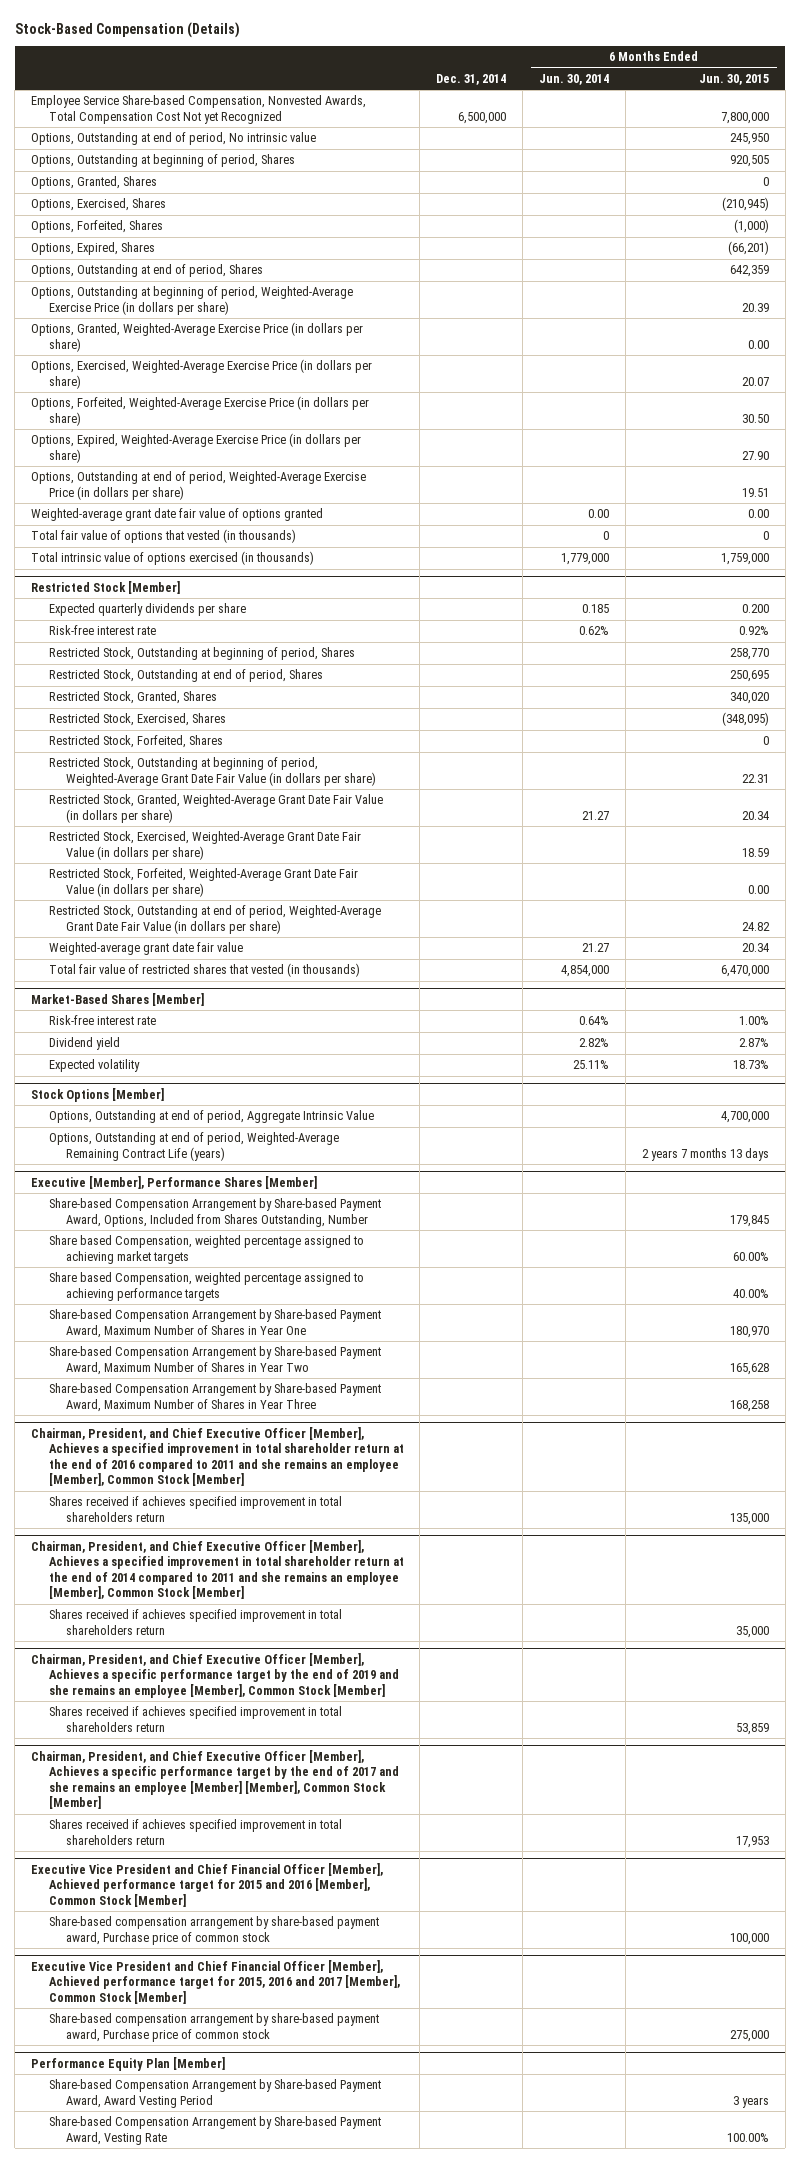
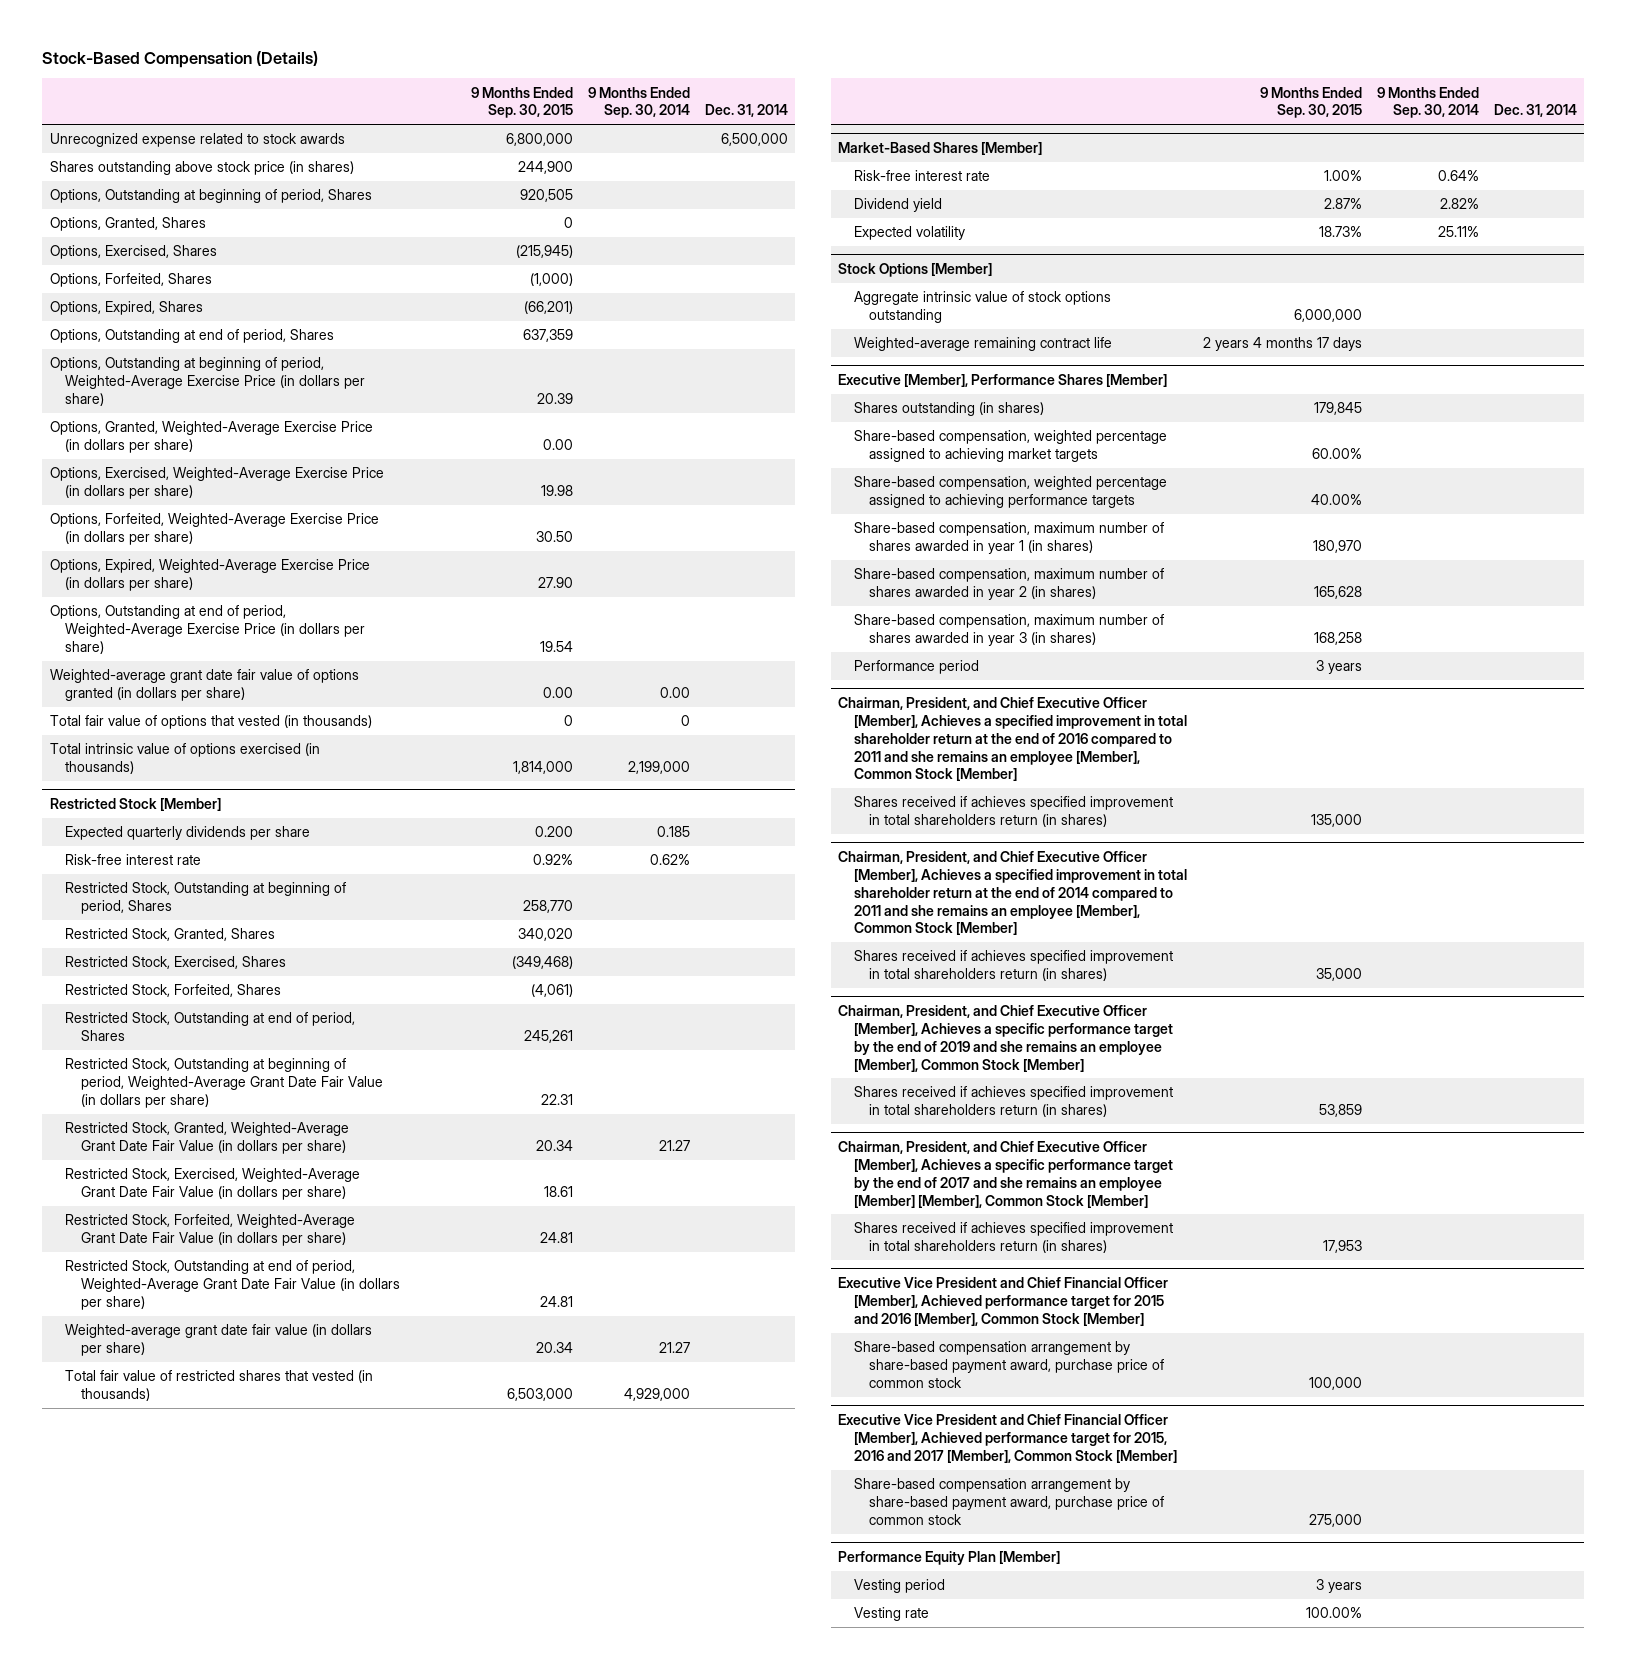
- | Dec. 31, 2014 | 6 Months Ended Jun. 30, 2014 | 6 Months Ended Jun. 30, 2015
+ | 9 Months Ended Sep. 30, 2015 | 9 Months Ended Sep. 30, 2014 | Dec. 31, 2014
- Employee Service Share-based Compensation, Nonvested Awards, Total Compensation Cost Not yet Recognized | 6,500,000 | | 7,800,000
- Options, Outstanding at end of period, No intrinsic value | | | 245,950
+ Unrecognized expense related to stock awards | 6,800,000 | | 6,500,000
+ Shares outstanding above stock price (in shares) | 244,900 | |
- Weighted-average grant date fair value of options granted | | 0.00 | 0.00
+ Weighted-average grant date fair value of options granted (in dollars per share) | 0.00 | 0.00 |
@ Restricted Stock [Member]
moved down: Restricted Stock, Outstanding at end of period, Shares | 245,261 | |
- Weighted-average grant date fair value | | 21.27 | 20.34
+ Weighted-average grant date fair value (in dollars per share) | 20.34 | 21.27 |
@ Stock Options [Member]
- Options, Outstanding at end of period, Aggregate Intrinsic Value | | | 4,700,000
- Options, Outstanding at end of period, Weighted-Average Remaining Contract Life (years) | | | 2 years 7 months 13 days
+ Aggregate intrinsic value of stock options outstanding | 6,000,000 | |
+ Weighted-average remaining contract life | 2 years 4 months 17 days | |
@ Executive [Member], Performance Shares [Member]
- Share-based Compensation Arrangement by Share-based Payment Award, Options, Included from Shares Outstanding, Number | | | 179,845
- Share based Compensation, weighted percentage assigned to achieving market targets | | | 60.00%
- Share based Compensation, weighted percentage assigned to achieving performance targets | | | 40.00%
- Share-based Compensation Arrangement by Share-based Payment Award, Maximum Number of Shares in Year One | | | 180,970
- Share-based Compensation Arrangement by Share-based Payment Award, Maximum Number of Shares in Year Two | | | 165,628
- Share-based Compensation Arrangement by Share-based Payment Award, Maximum Number of Shares in Year Three | | | 168,258
+ Shares outstanding (in shares) | 179,845 | |
+ Share-based compensation, weighted percentage assigned to achieving market targets | 60.00% | |
+ Share-based compensation, weighted percentage assigned to achieving performance targets | 40.00% | |
+ Share-based compensation, maximum number of shares awarded in year 1 (in shares) | 180,970 | |
+ Share-based compensation, maximum number of shares awarded in year 2 (in shares) | 165,628 | |
+ Share-based compensation, maximum number of shares awarded in year 3 (in shares) | 168,258 | |
+ Performance period | 3 years | |
@ Chairman, President, and Chief Executive Officer [Member], Achieves a specified improvement in total shareholder return at the end of 2016 compared to 2011 and she remains an employee [Member], Common Stock [Member]
- Shares received if achieves specified improvement in total shareholders return | | | 135,000
+ Shares received if achieves specified improvement in total shareholders return (in shares) | 135,000 | |
@ Chairman, President, and Chief Executive Officer [Member], Achieves a specified improvement in total shareholder return at the end of 2014 compared to 2011 and she remains an employee [Member], Common Stock [Member]
- Shares received if achieves specified improvement in total shareholders return | | | 35,000
+ Shares received if achieves specified improvement in total shareholders return (in shares) | 35,000 | |
@ Chairman, President, and Chief Executive Officer [Member], Achieves a specific performance target by the end of 2019 and she remains an employee [Member], Common Stock [Member]
- Shares received if achieves specified improvement in total shareholders return | | | 53,859
+ Shares received if achieves specified improvement in total shareholders return (in shares) | 53,859 | |
@ Chairman, President, and Chief Executive Officer [Member], Achieves a specific performance target by the end of 2017 and she remains an employee [Member] [Member], Common Stock [Member]
- Shares received if achieves specified improvement in total shareholders return | | | 17,953
+ Shares received if achieves specified improvement in total shareholders return (in shares) | 17,953 | |
@ Executive Vice President and Chief Financial Officer [Member], Achieved performance target for 2015 and 2016 [Member], Common Stock [Member]
- Share-based compensation arrangement by share-based payment award, Purchase price of common stock | | | 100,000
+ Share-based compensation arrangement by share-based payment award, purchase price of common stock | 100,000 | |
@ Executive Vice President and Chief Financial Officer [Member], Achieved performance target for 2015, 2016 and 2017 [Member], Common Stock [Member]
- Share-based compensation arrangement by share-based payment award, Purchase price of common stock | | | 275,000
+ Share-based compensation arrangement by share-based payment award, purchase price of common stock | 275,000 | |
@ Performance Equity Plan [Member]
- Share-based Compensation Arrangement by Share-based Payment Award, Award Vesting Period | | | 3 years
- Share-based Compensation Arrangement by Share-based Payment Award, Vesting Rate | | | 100.00%
+ Vesting period | 3 years | |
+ Vesting rate | 100.00% | |

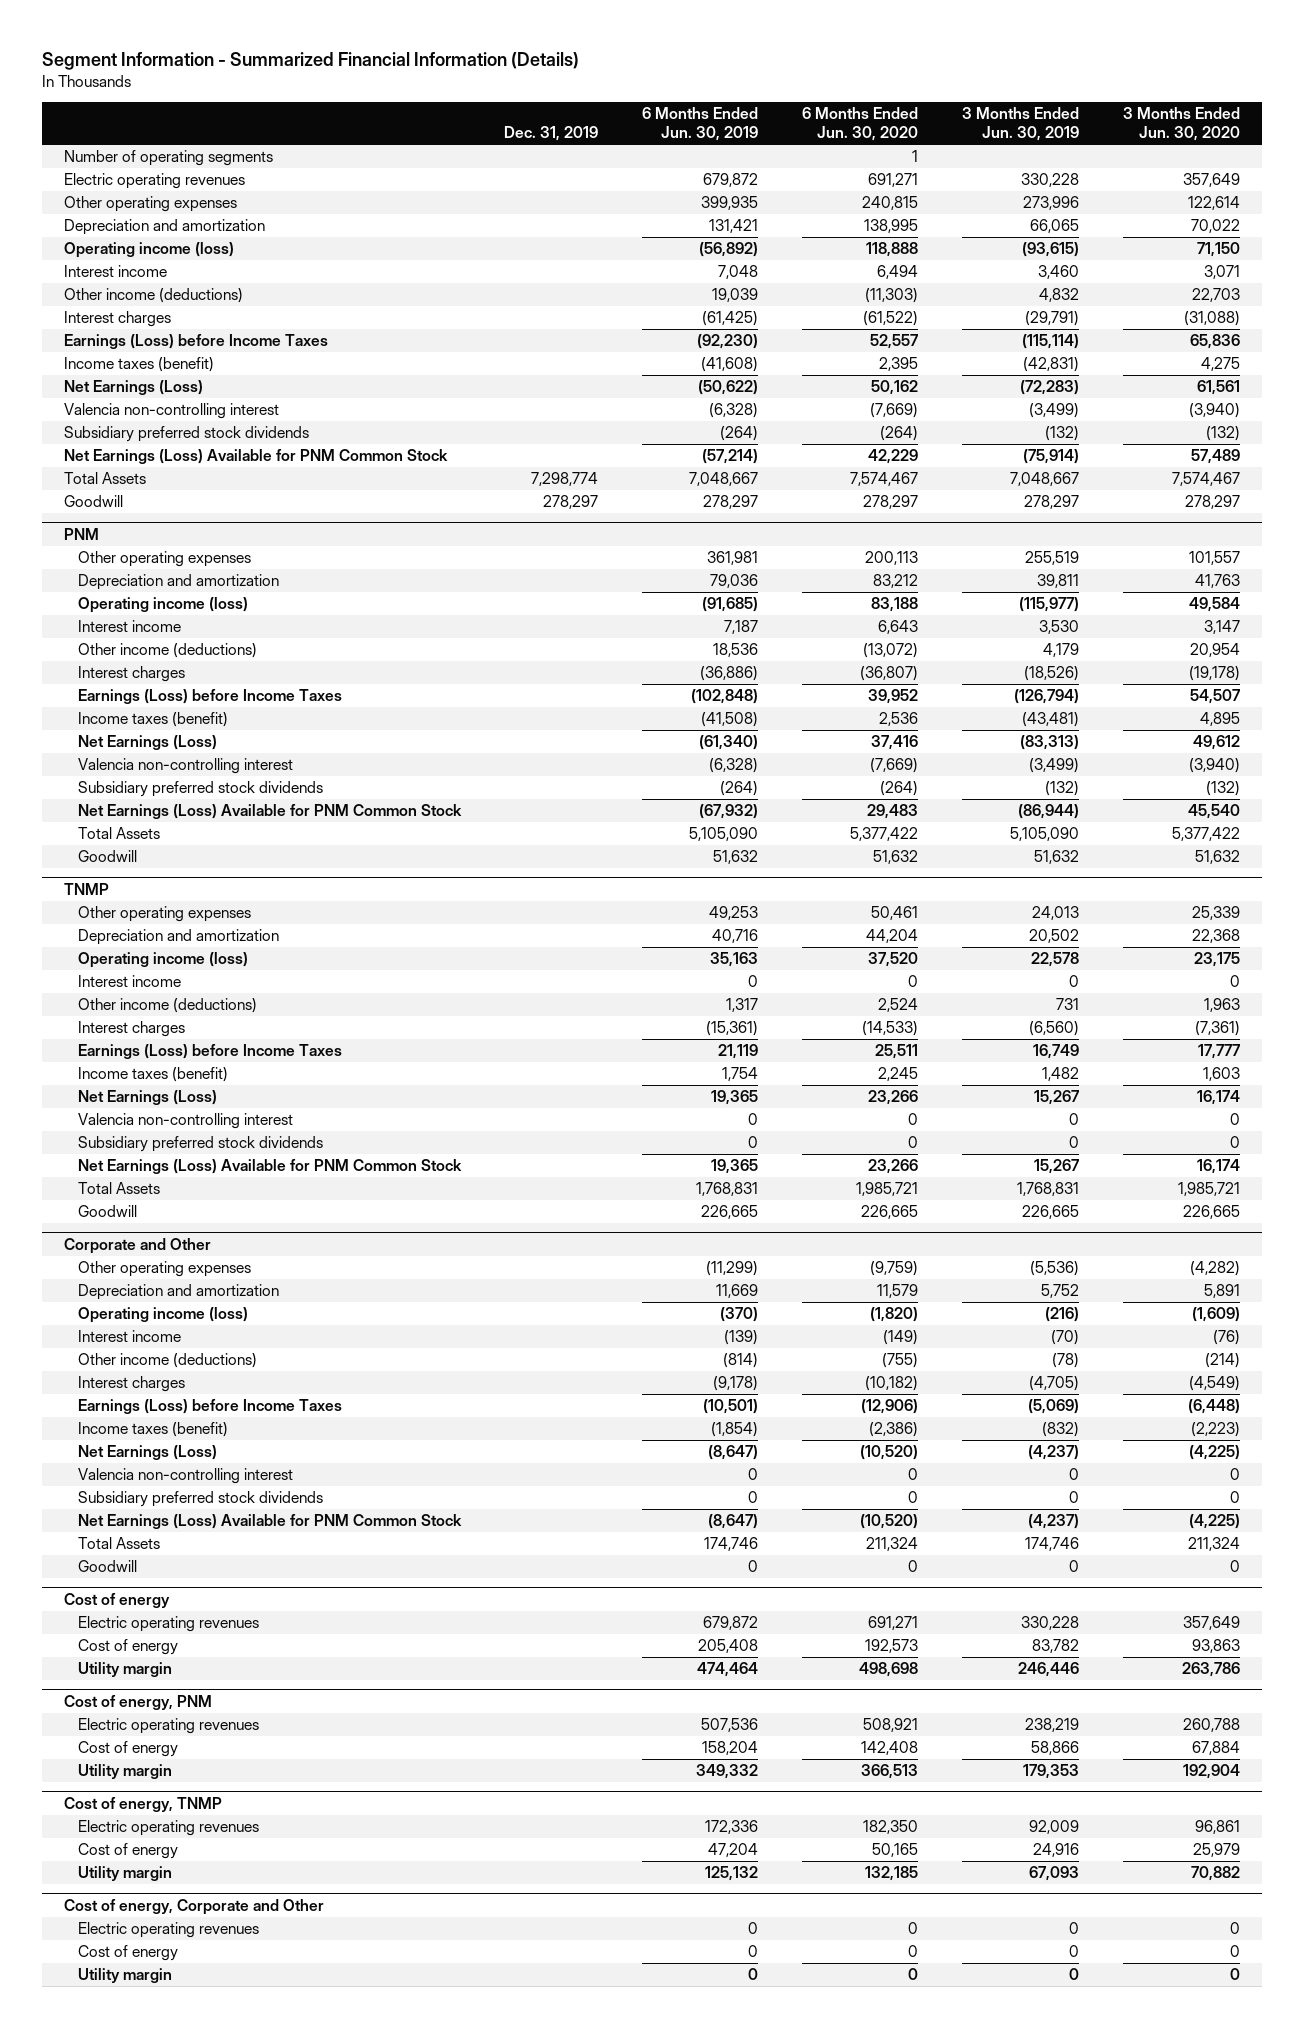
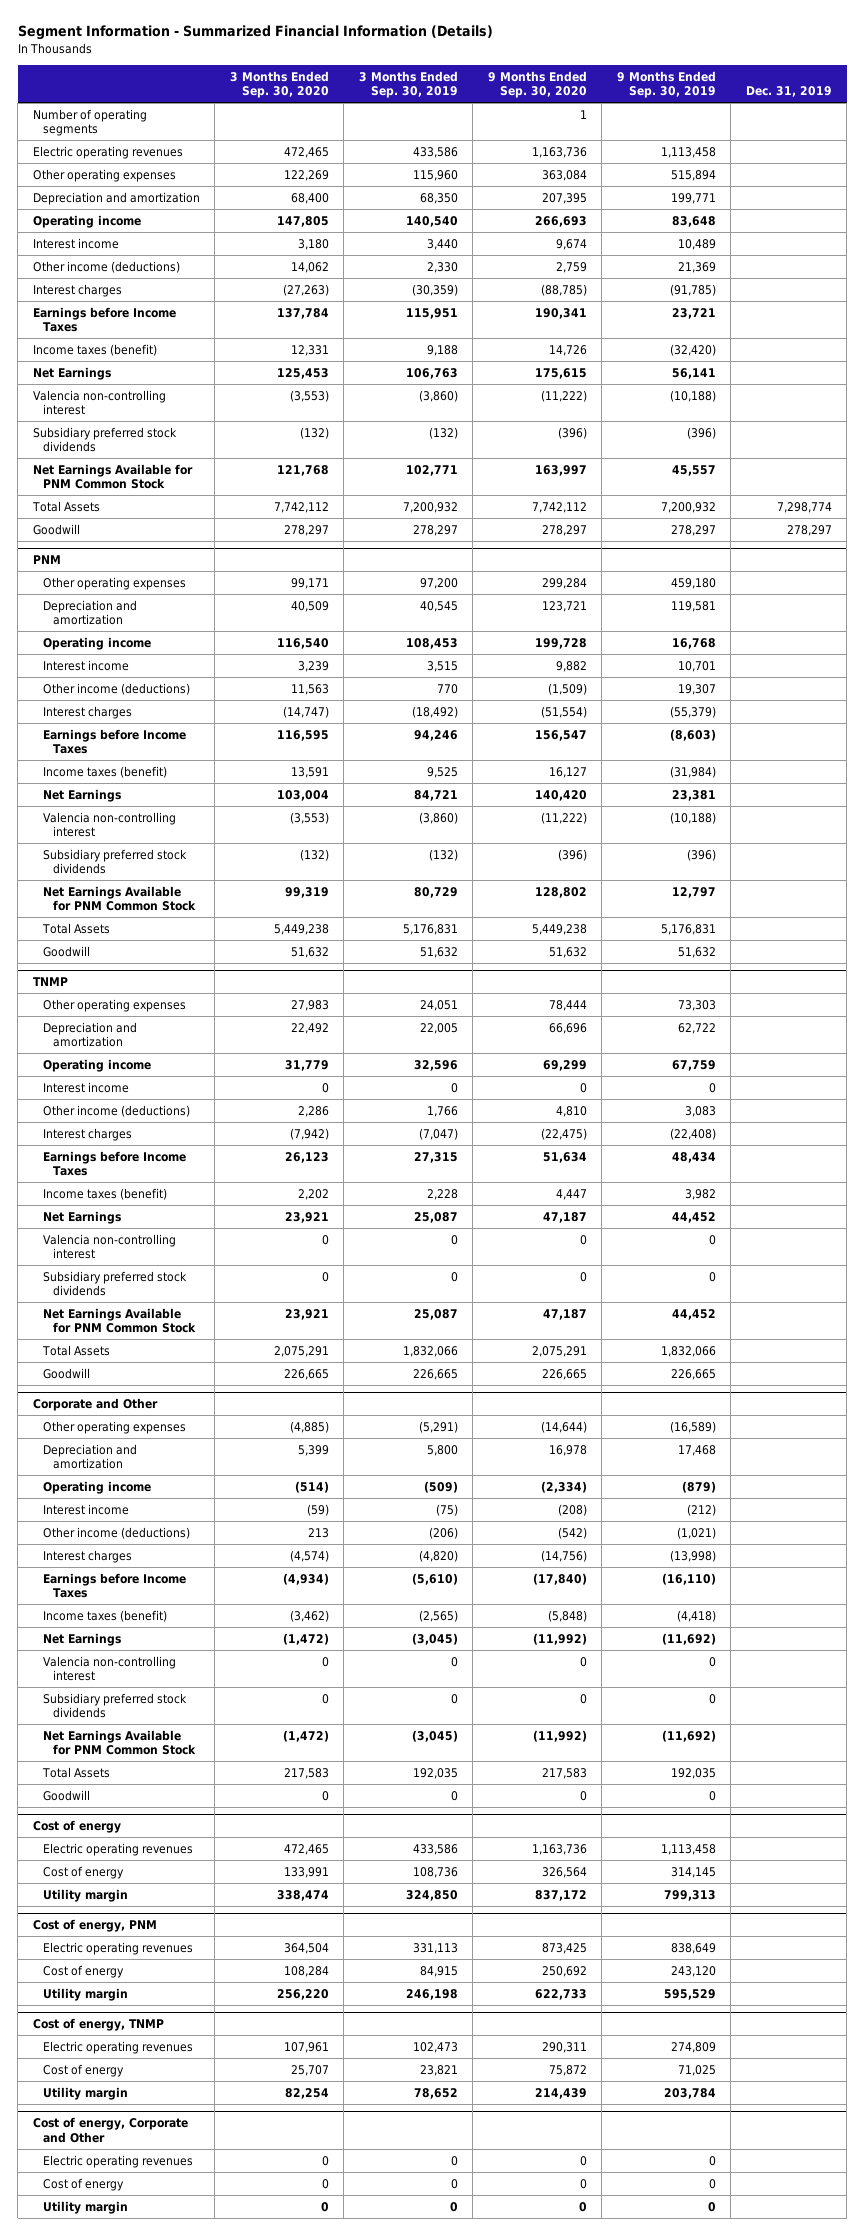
- | Dec. 31, 2019 | 6 Months Ended Jun. 30, 2019 | 6 Months Ended Jun. 30, 2020 | 3 Months Ended Jun. 30, 2019 | 3 Months Ended Jun. 30, 2020
+ | 3 Months Ended Sep. 30, 2020 | 3 Months Ended Sep. 30, 2019 | 9 Months Ended Sep. 30, 2020 | 9 Months Ended Sep. 30, 2019 | Dec. 31, 2019
- Operating income (loss) | | (56,892) | 118,888 | (93,615) | 71,150
+ Operating income | 147,805 | 140,540 | 266,693 | 83,648 |
- Earnings (Loss) before Income Taxes | | (92,230) | 52,557 | (115,114) | 65,836
+ Earnings before Income Taxes | 137,784 | 115,951 | 190,341 | 23,721 |
- Net Earnings (Loss) | | (50,622) | 50,162 | (72,283) | 61,561
+ Net Earnings | 125,453 | 106,763 | 175,615 | 56,141 |
- Net Earnings (Loss) Available for PNM Common Stock | | (57,214) | 42,229 | (75,914) | 57,489
+ Net Earnings Available for PNM Common Stock | 121,768 | 102,771 | 163,997 | 45,557 |
@ PNM
- Operating income (loss) | | (91,685) | 83,188 | (115,977) | 49,584
+ Operating income | 116,540 | 108,453 | 199,728 | 16,768 |
- Earnings (Loss) before Income Taxes | | (102,848) | 39,952 | (126,794) | 54,507
+ Earnings before Income Taxes | 116,595 | 94,246 | 156,547 | (8,603) |
- Net Earnings (Loss) | | (61,340) | 37,416 | (83,313) | 49,612
+ Net Earnings | 103,004 | 84,721 | 140,420 | 23,381 |
- Net Earnings (Loss) Available for PNM Common Stock | | (67,932) | 29,483 | (86,944) | 45,540
+ Net Earnings Available for PNM Common Stock | 99,319 | 80,729 | 128,802 | 12,797 |
@ TNMP
- Operating income (loss) | | 35,163 | 37,520 | 22,578 | 23,175
+ Operating income | 31,779 | 32,596 | 69,299 | 67,759 |
- Earnings (Loss) before Income Taxes | | 21,119 | 25,511 | 16,749 | 17,777
+ Earnings before Income Taxes | 26,123 | 27,315 | 51,634 | 48,434 |
- Net Earnings (Loss) | | 19,365 | 23,266 | 15,267 | 16,174
+ Net Earnings | 23,921 | 25,087 | 47,187 | 44,452 |
- Net Earnings (Loss) Available for PNM Common Stock | | 19,365 | 23,266 | 15,267 | 16,174
+ Net Earnings Available for PNM Common Stock | 23,921 | 25,087 | 47,187 | 44,452 |
@ Corporate and Other
- Operating income (loss) | | (370) | (1,820) | (216) | (1,609)
+ Operating income | (514) | (509) | (2,334) | (879) |
- Earnings (Loss) before Income Taxes | | (10,501) | (12,906) | (5,069) | (6,448)
+ Earnings before Income Taxes | (4,934) | (5,610) | (17,840) | (16,110) |
- Net Earnings (Loss) | | (8,647) | (10,520) | (4,237) | (4,225)
+ Net Earnings | (1,472) | (3,045) | (11,992) | (11,692) |
- Net Earnings (Loss) Available for PNM Common Stock | | (8,647) | (10,520) | (4,237) | (4,225)
+ Net Earnings Available for PNM Common Stock | (1,472) | (3,045) | (11,992) | (11,692) |

